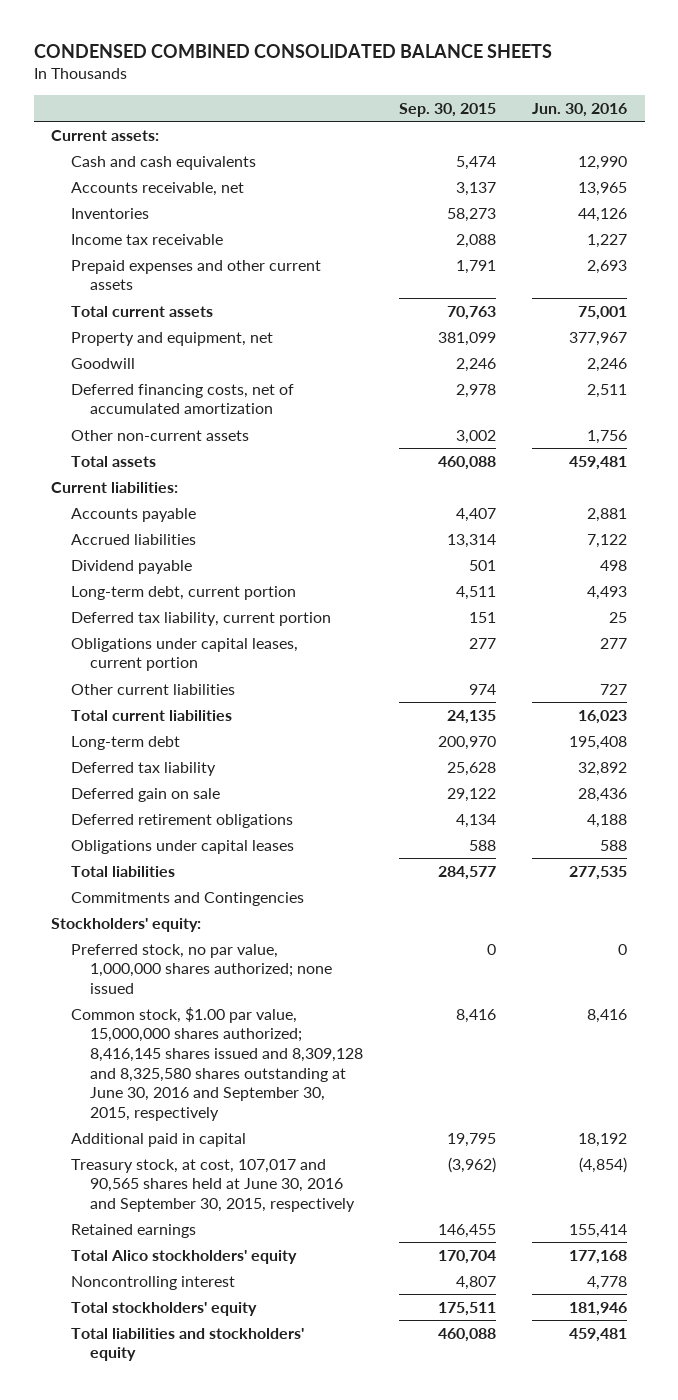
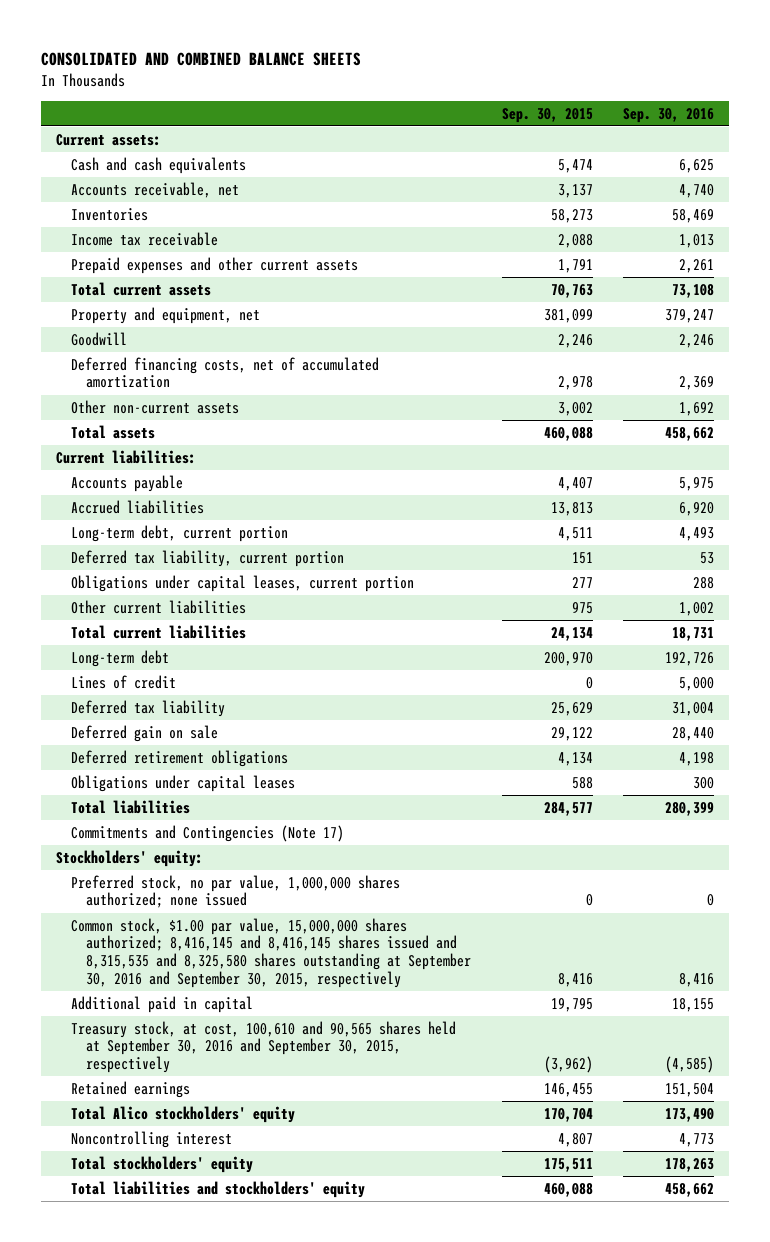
- CONDENSED COMBINED CONSOLIDATED BALANCE SHEETS
+ CONSOLIDATED AND COMBINED BALANCE SHEETS
- | Sep. 30, 2015 | Jun. 30, 2016
+ | Sep. 30, 2015 | Sep. 30, 2016
- Accrued liabilities | 13,314 | 7,122
- Dividend payable | 501 | 498
+ Accrued liabilities | 13,813 | 6,920
- Other current liabilities | 974 | 727
- Total current liabilities | 24,135 | 16,023
+ Other current liabilities | 975 | 1,002
+ Total current liabilities | 24,134 | 18,731
- Deferred tax liability | 25,628 | 32,892
+ Lines of credit | 0 | 5,000
+ Deferred tax liability | 25,629 | 31,004
- Commitments and Contingencies
+ Commitments and Contingencies (Note 17)
- Common stock, $1.00 par value, 15,000,000 shares authorized; 8,416,145 shares issued and 8,309,128 and 8,325,580 shares outstanding at June 30, 2016 and September 30, 2015, respectively | 8,416 | 8,416
+ Common stock, $1.00 par value, 15,000,000 shares authorized; 8,416,145 and 8,416,145 shares issued and 8,315,535 and 8,325,580 shares outstanding at September 30, 2016 and September 30, 2015, respectively | 8,416 | 8,416
- Treasury stock, at cost, 107,017 and 90,565 shares held at June 30, 2016 and September 30, 2015, respectively | (3,962) | (4,854)
+ Treasury stock, at cost, 100,610 and 90,565 shares held at September 30, 2016 and September 30, 2015, respectively | (3,962) | (4,585)

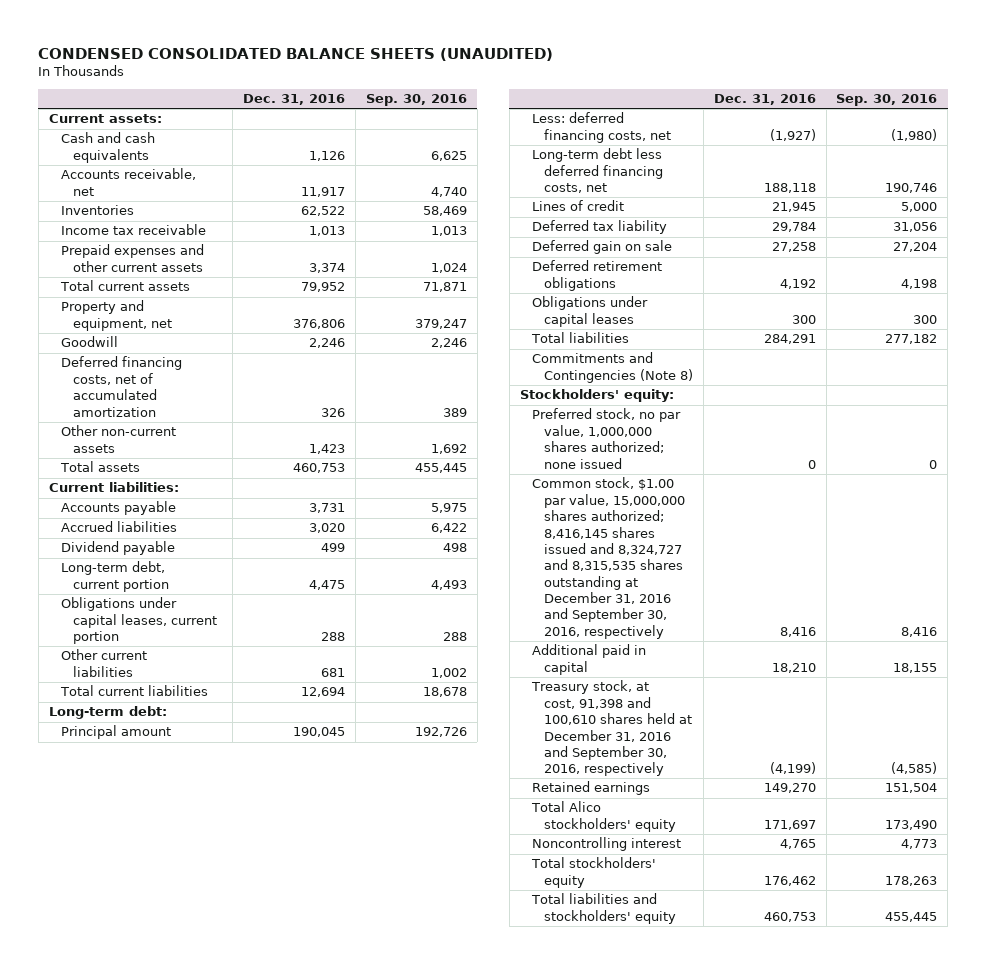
- CONSOLIDATED AND COMBINED BALANCE SHEETS
+ CONDENSED CONSOLIDATED BALANCE SHEETS (UNAUDITED)
- | Sep. 30, 2015 | Sep. 30, 2016
+ | Dec. 31, 2016 | Sep. 30, 2016
- Prepaid expenses and other current assets | 1,791 | 2,261
- Total current assets | 70,763 | 73,108
+ Prepaid expenses and other current assets | 3,374 | 1,024
+ Total current assets | 79,952 | 71,871
- Deferred financing costs, net of accumulated amortization | 2,978 | 2,369
+ Deferred financing costs, net of accumulated amortization | 326 | 389
- Total assets | 460,088 | 458,662
+ Total assets | 460,753 | 455,445
- Accrued liabilities | 13,813 | 6,920
+ Accrued liabilities | 3,020 | 6,422
+ Dividend payable | 499 | 498
- Deferred tax liability, current portion | 151 | 53
- Total current liabilities | 24,134 | 18,731
- Long-term debt | 200,970 | 192,726
+ Total current liabilities | 12,694 | 18,678
+ Long-term debt:
+ Principal amount | 190,045 | 192,726
+ Less: deferred financing costs, net | (1,927) | (1,980)
+ Long-term debt less deferred financing costs, net | 188,118 | 190,746
- Deferred tax liability | 25,629 | 31,004
- Deferred gain on sale | 29,122 | 28,440
+ Deferred tax liability | 29,784 | 31,056
+ Deferred gain on sale | 27,258 | 27,204
- Total liabilities | 284,577 | 280,399
- Commitments and Contingencies (Note 17)
+ Total liabilities | 284,291 | 277,182
+ Commitments and Contingencies (Note 8)
- Common stock, $1.00 par value, 15,000,000 shares authorized; 8,416,145 and 8,416,145 shares issued and 8,315,535 and 8,325,580 shares outstanding at September 30, 2016 and September 30, 2015, respectively | 8,416 | 8,416
+ Common stock, $1.00 par value, 15,000,000 shares authorized; 8,416,145 shares issued and 8,324,727 and 8,315,535 shares outstanding at December 31, 2016 and September 30, 2016, respectively | 8,416 | 8,416
- Treasury stock, at cost, 100,610 and 90,565 shares held at September 30, 2016 and September 30, 2015, respectively | (3,962) | (4,585)
+ Treasury stock, at cost, 91,398 and 100,610 shares held at December 31, 2016 and September 30, 2016, respectively | (4,199) | (4,585)
- Total liabilities and stockholders' equity | 460,088 | 458,662
+ Total liabilities and stockholders' equity | 460,753 | 455,445

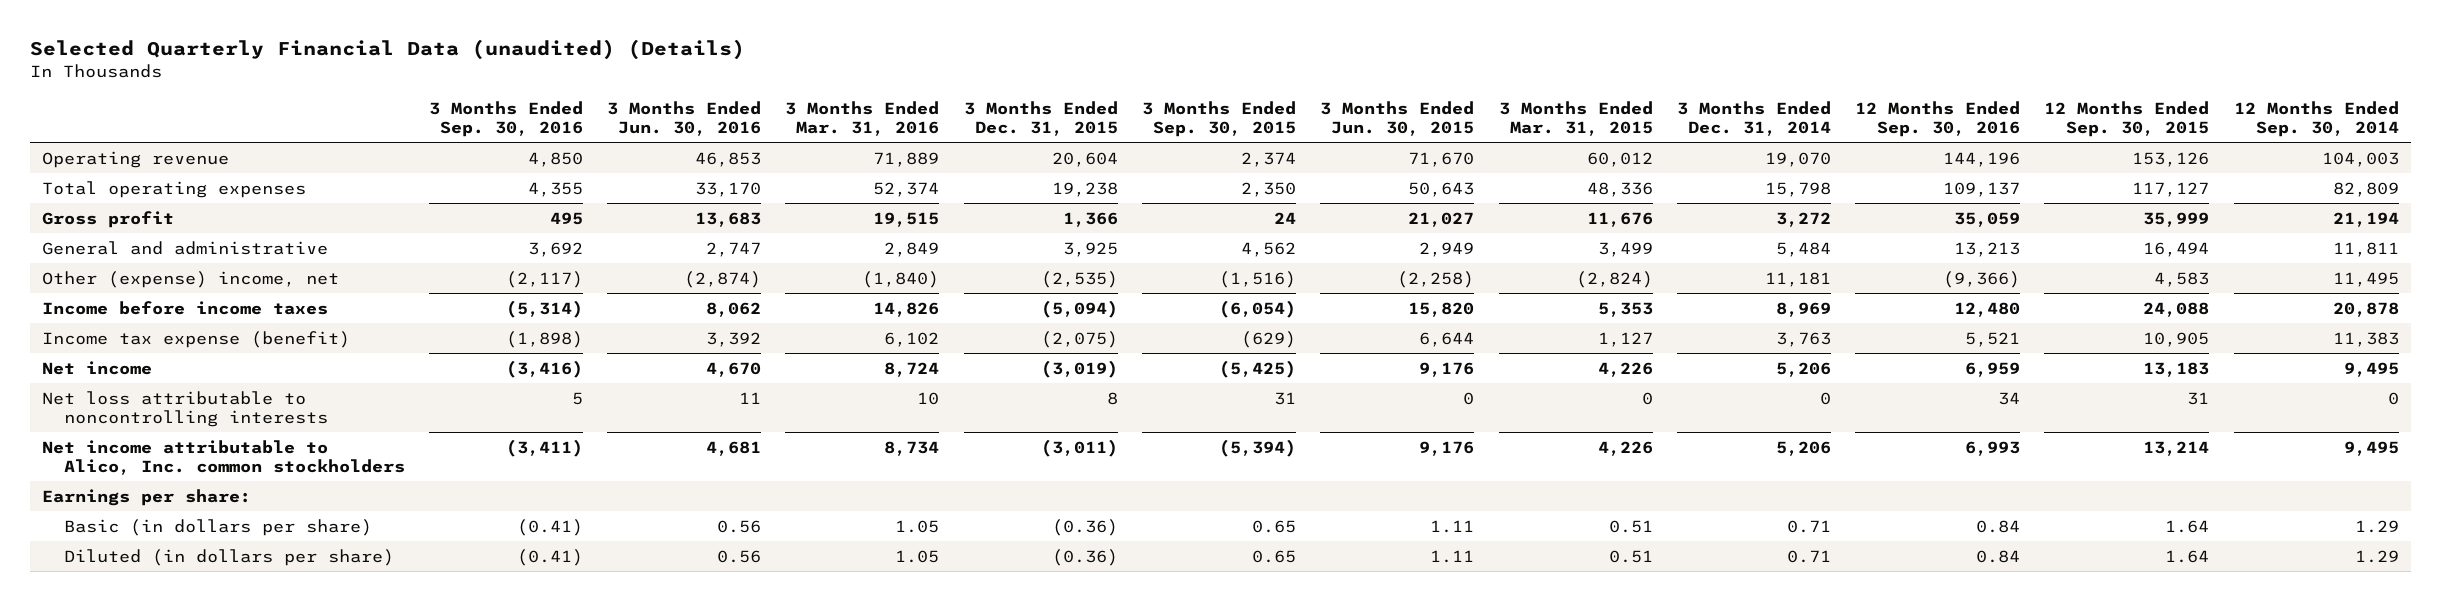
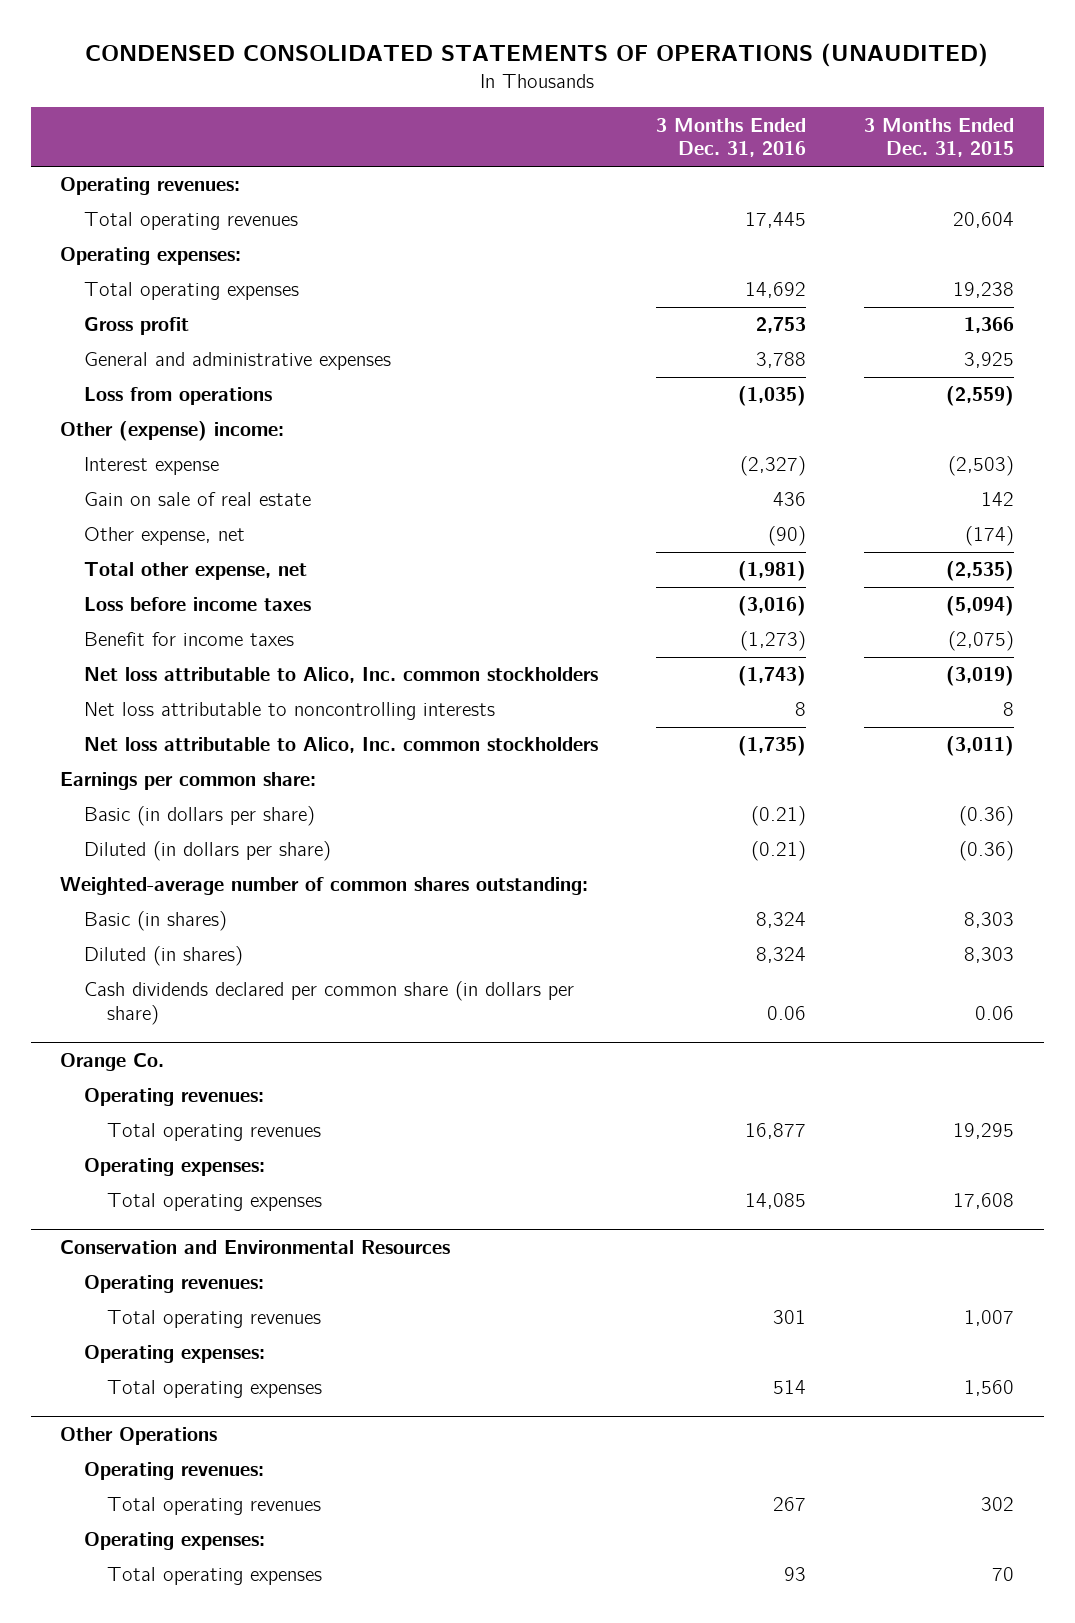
- Selected Quarterly Financial Data (unaudited) (Details)
+ CONDENSED CONSOLIDATED STATEMENTS OF OPERATIONS (UNAUDITED)
- | 3 Months Ended Sep. 30, 2016 | 3 Months Ended Jun. 30, 2016 | 3 Months Ended Mar. 31, 2016 | 3 Months Ended Dec. 31, 2015 | 3 Months Ended Sep. 30, 2015 | 3 Months Ended Jun. 30, 2015 | 3 Months Ended Mar. 31, 2015 | 3 Months Ended Dec. 31, 2014 | 12 Months Ended Sep. 30, 2016 | 12 Months Ended Sep. 30, 2015 | 12 Months Ended Sep. 30, 2014
+ | 3 Months Ended Dec. 31, 2016 | 3 Months Ended Dec. 31, 2015
- Operating revenue | 4,850 | 46,853 | 71,889 | 20,604 | 2,374 | 71,670 | 60,012 | 19,070 | 144,196 | 153,126 | 104,003
+ Operating revenues:
+ Total operating revenues | 17,445 | 20,604
+ Operating expenses:
- General and administrative | 3,692 | 2,747 | 2,849 | 3,925 | 4,562 | 2,949 | 3,499 | 5,484 | 13,213 | 16,494 | 11,811
- Other (expense) income, net | (2,117) | (2,874) | (1,840) | (2,535) | (1,516) | (2,258) | (2,824) | 11,181 | (9,366) | 4,583 | 11,495
- Income before income taxes | (5,314) | 8,062 | 14,826 | (5,094) | (6,054) | 15,820 | 5,353 | 8,969 | 12,480 | 24,088 | 20,878
- Income tax expense (benefit) | (1,898) | 3,392 | 6,102 | (2,075) | (629) | 6,644 | 1,127 | 3,763 | 5,521 | 10,905 | 11,383
- Net income | (3,416) | 4,670 | 8,724 | (3,019) | (5,425) | 9,176 | 4,226 | 5,206 | 6,959 | 13,183 | 9,495
+ General and administrative expenses | 3,788 | 3,925
+ Loss from operations | (1,035) | (2,559)
+ Other (expense) income:
+ Interest expense | (2,327) | (2,503)
+ Gain on sale of real estate | 436 | 142
+ Other expense, net | (90) | (174)
+ Total other expense, net | (1,981) | (2,535)
+ Loss before income taxes | (3,016) | (5,094)
+ Benefit for income taxes | (1,273) | (2,075)
+ Net loss attributable to Alico, Inc. common stockholders | (1,743) | (3,019)
- Net income attributable to Alico, Inc. common stockholders | (3,411) | 4,681 | 8,734 | (3,011) | (5,394) | 9,176 | 4,226 | 5,206 | 6,993 | 13,214 | 9,495
- Earnings per share:
+ Net loss attributable to Alico, Inc. common stockholders | (1,735) | (3,011)
+ Earnings per common share:
+ Weighted-average number of common shares outstanding:
+ Basic (in shares) | 8,324 | 8,303
+ Diluted (in shares) | 8,324 | 8,303
+ Cash dividends declared per common share (in dollars per share) | 0.06 | 0.06
+ Orange Co.
+ Operating revenues:
+ Total operating revenues | 16,877 | 19,295
+ Operating expenses:
+ Total operating expenses | 14,085 | 17,608
+ Conservation and Environmental Resources
+ Operating revenues:
+ Total operating revenues | 301 | 1,007
+ Operating expenses:
+ Total operating expenses | 514 | 1,560
+ Other Operations
+ Operating revenues:
+ Total operating revenues | 267 | 302
+ Operating expenses:
+ Total operating expenses | 93 | 70

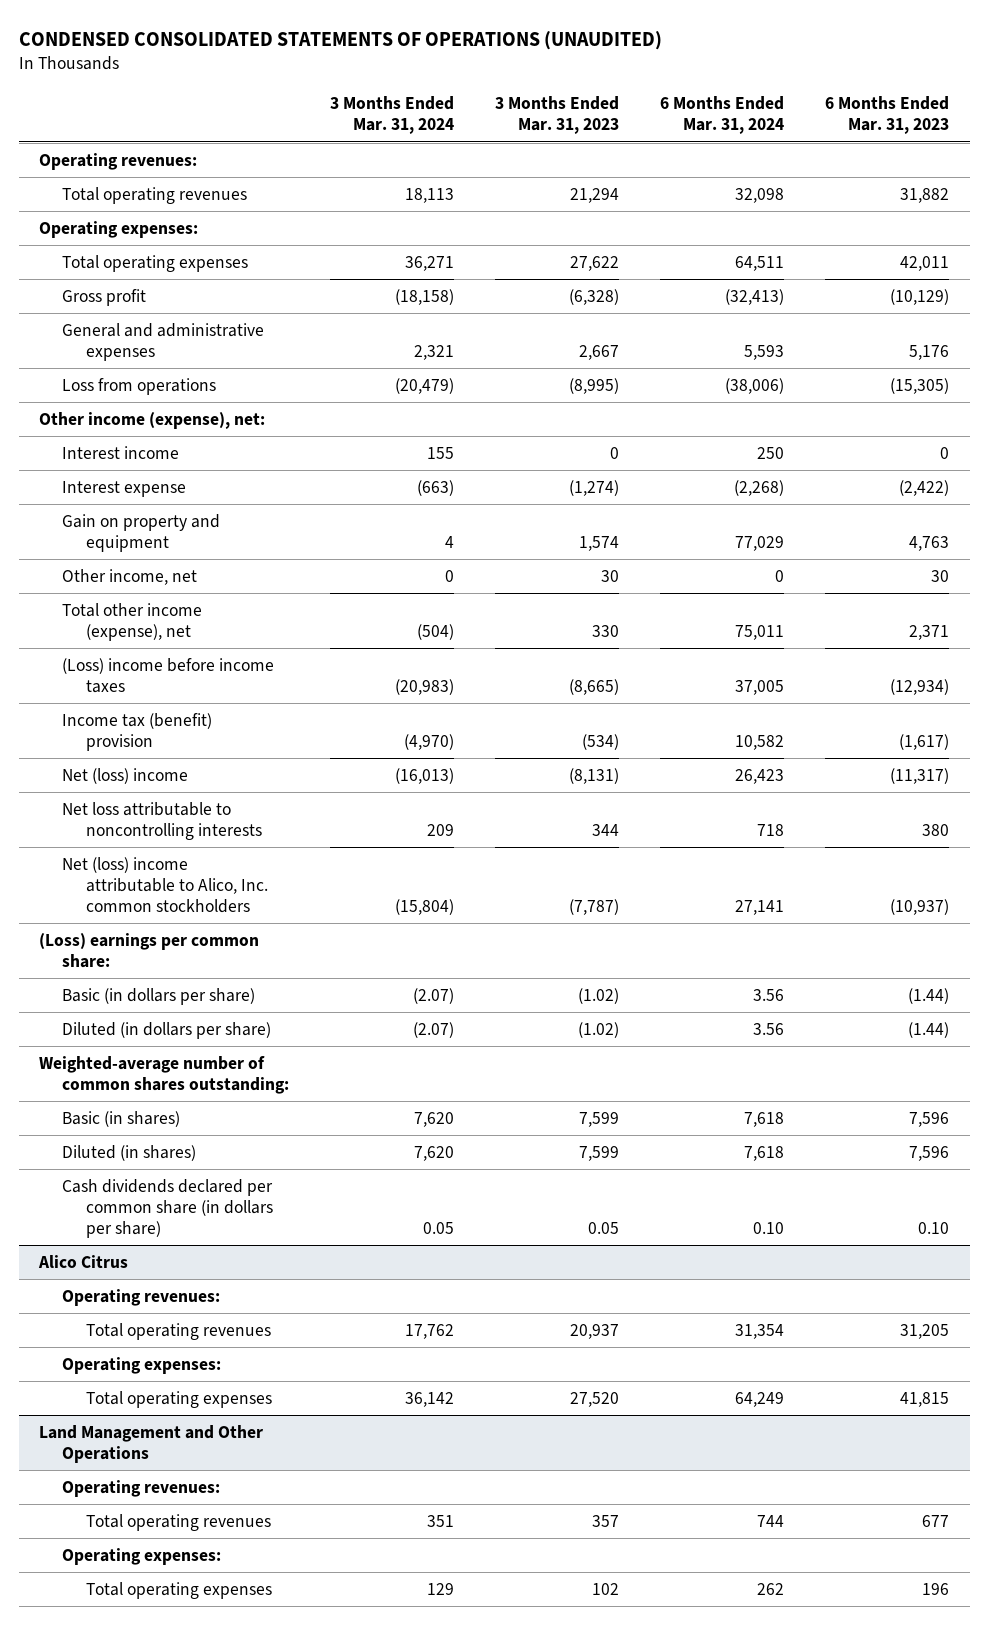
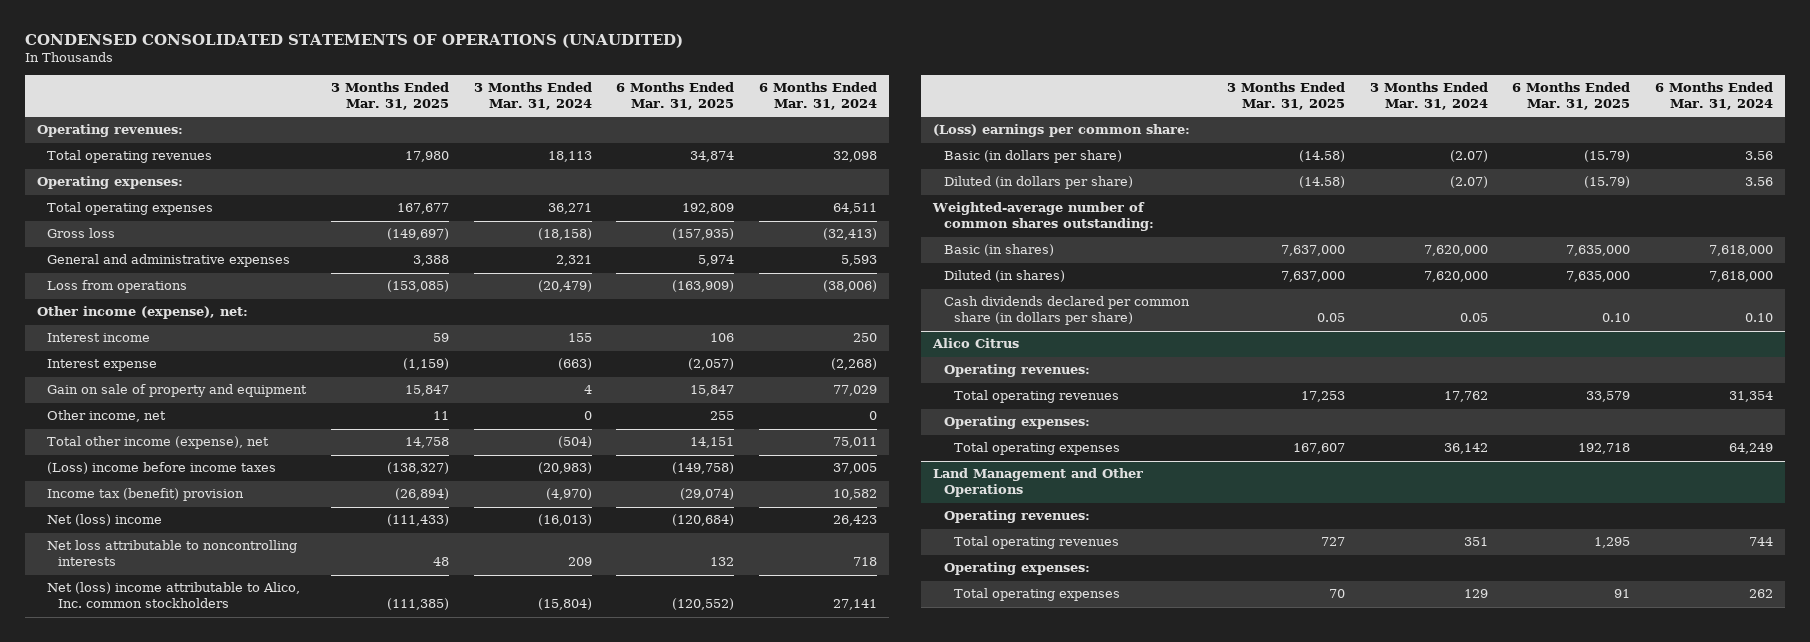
- | 3 Months Ended Mar. 31, 2024 | 3 Months Ended Mar. 31, 2023 | 6 Months Ended Mar. 31, 2024 | 6 Months Ended Mar. 31, 2023
+ | 3 Months Ended Mar. 31, 2025 | 3 Months Ended Mar. 31, 2024 | 6 Months Ended Mar. 31, 2025 | 6 Months Ended Mar. 31, 2024
- Gross profit | (18,158) | (6,328) | (32,413) | (10,129)
+ Gross loss | (149,697) | (18,158) | (157,935) | (32,413)
- Gain on property and equipment | 4 | 1,574 | 77,029 | 4,763
+ Gain on sale of property and equipment | 15,847 | 4 | 15,847 | 77,029
- Basic (in shares) | 7,620 | 7,599 | 7,618 | 7,596
- Diluted (in shares) | 7,620 | 7,599 | 7,618 | 7,596
+ Basic (in shares) | 7,637,000 | 7,620,000 | 7,635,000 | 7,618,000
+ Diluted (in shares) | 7,637,000 | 7,620,000 | 7,635,000 | 7,618,000

